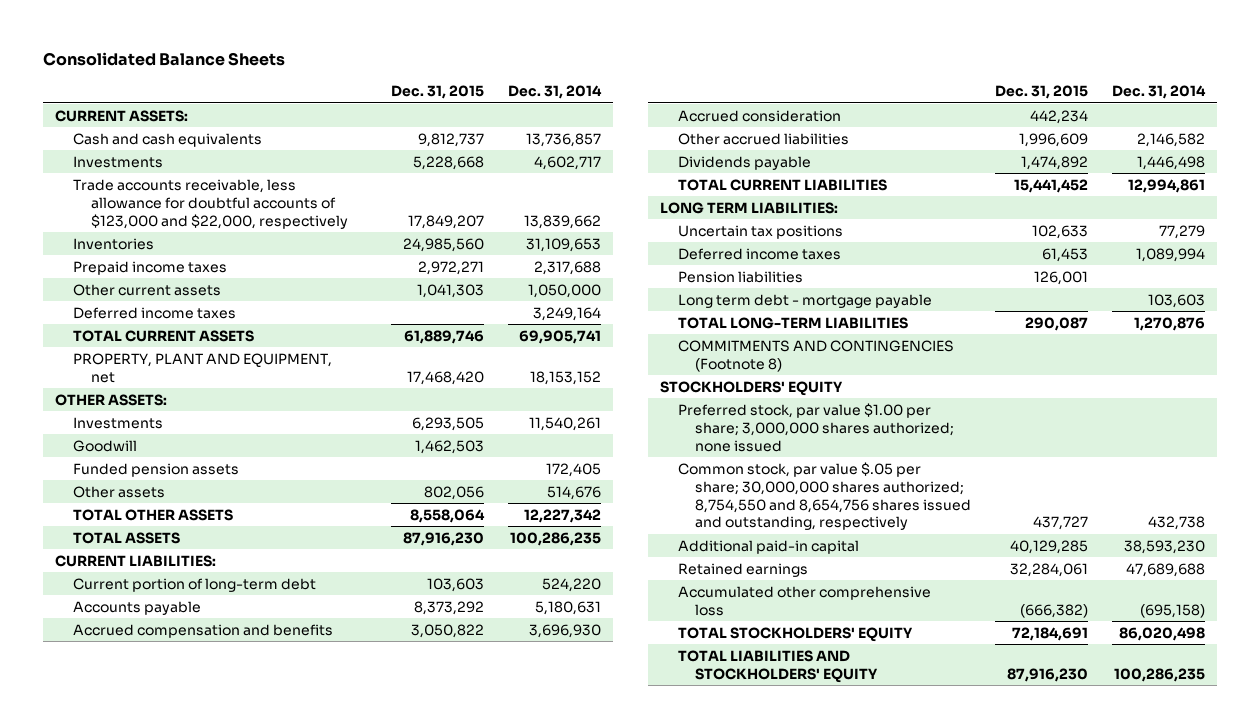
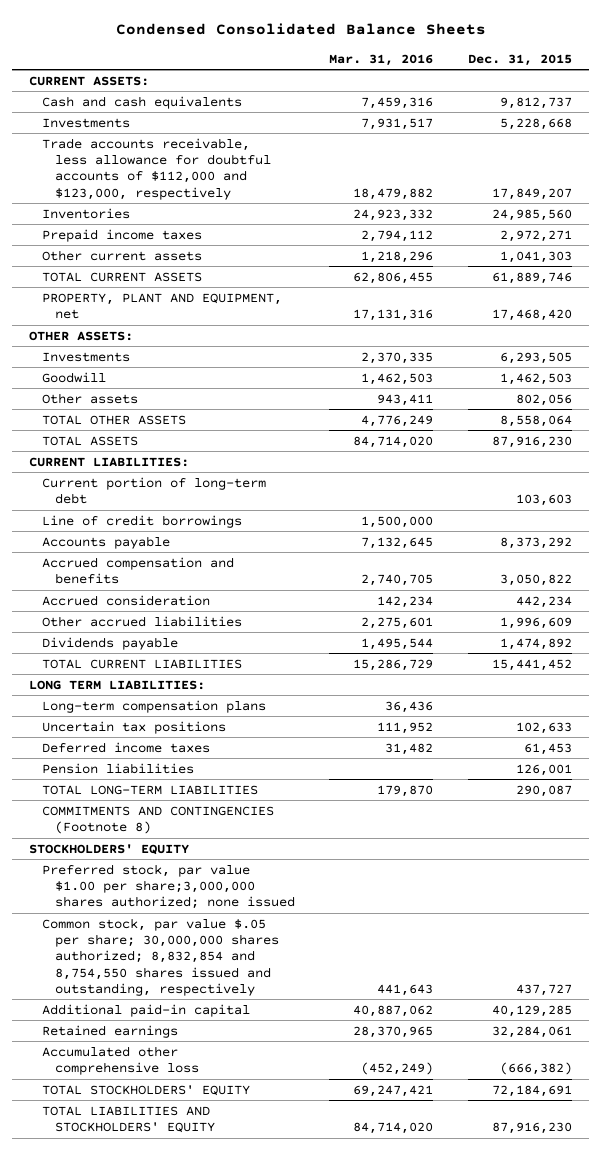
- Consolidated Balance Sheets
+ Condensed Consolidated Balance Sheets
- | Dec. 31, 2015 | Dec. 31, 2014
+ | Mar. 31, 2016 | Dec. 31, 2015
- Trade accounts receivable, less allowance for doubtful accounts of $123,000 and $22,000, respectively | 17,849,207 | 13,839,662
+ Trade accounts receivable, less allowance for doubtful accounts of $112,000 and $123,000, respectively | 18,479,882 | 17,849,207
- Deferred income taxes | | 3,249,164
- Funded pension assets | | 172,405
+ Line of credit borrowings | 1,500,000 |
+ Long-term compensation plans | 36,436 |
- Long term debt - mortgage payable | | 103,603
- Preferred stock, par value $1.00 per share; 3,000,000 shares authorized; none issued
- Common stock, par value $.05 per share; 30,000,000 shares authorized; 8,754,550 and 8,654,756 shares issued and outstanding, respectively | 437,727 | 432,738
+ Preferred stock, par value $1.00 per share;3,000,000 shares authorized; none issued
+ Common stock, par value $.05 per share; 30,000,000 shares authorized; 8,832,854 and 8,754,550 shares issued and outstanding, respectively | 441,643 | 437,727

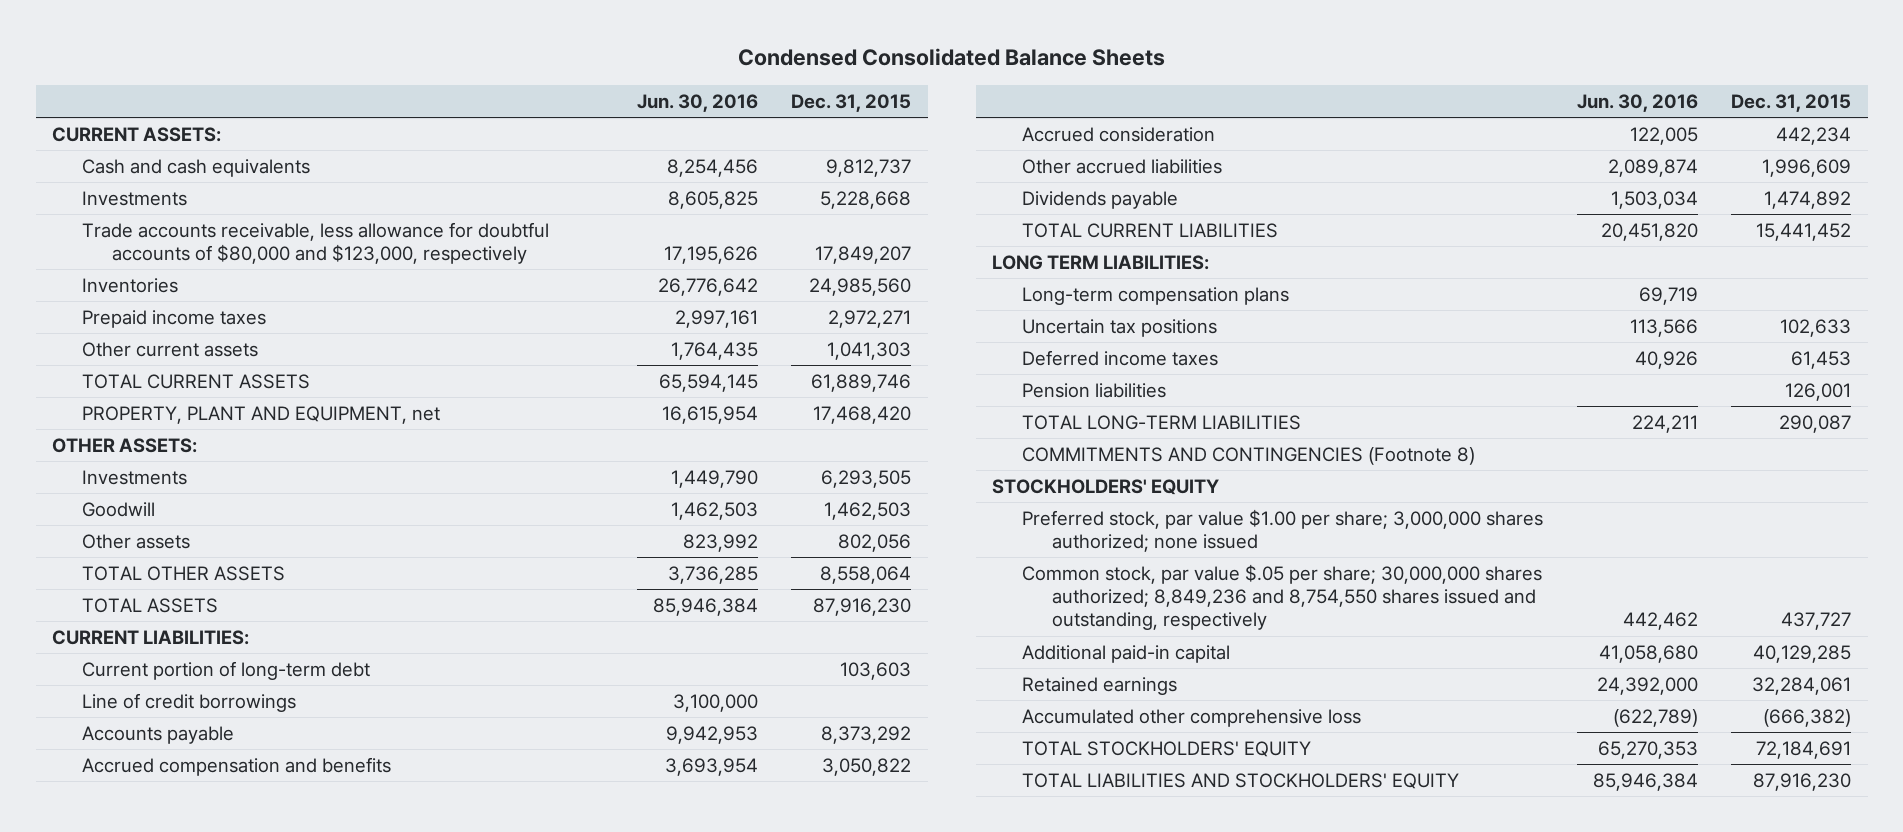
- | Mar. 31, 2016 | Dec. 31, 2015
+ | Jun. 30, 2016 | Dec. 31, 2015
- Trade accounts receivable, less allowance for doubtful accounts of $112,000 and $123,000, respectively | 18,479,882 | 17,849,207
+ Trade accounts receivable, less allowance for doubtful accounts of $80,000 and $123,000, respectively | 17,195,626 | 17,849,207
- Preferred stock, par value $1.00 per share;3,000,000 shares authorized; none issued
- Common stock, par value $.05 per share; 30,000,000 shares authorized; 8,832,854 and 8,754,550 shares issued and outstanding, respectively | 441,643 | 437,727
+ Preferred stock, par value $1.00 per share; 3,000,000 shares authorized; none issued
+ Common stock, par value $.05 per share; 30,000,000 shares authorized; 8,849,236 and 8,754,550 shares issued and outstanding, respectively | 442,462 | 437,727

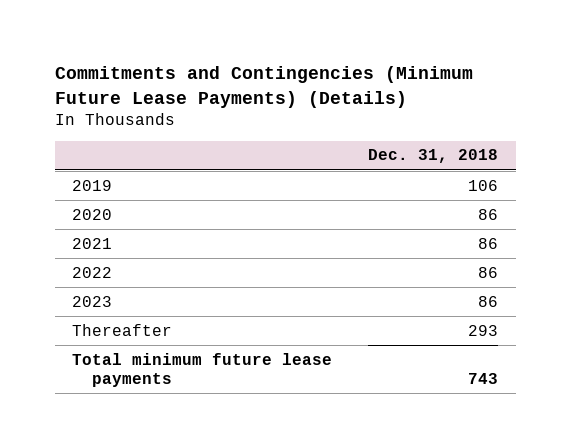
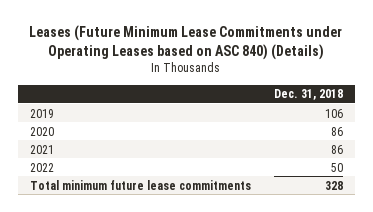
- Commitments and Contingencies (Minimum Future Lease Payments) (Details)
+ Leases (Future Minimum Lease Commitments under Operating Leases based on ASC 840) (Details)
- 2022 | 86
- 2023 | 86
- Thereafter | 293
- Total minimum future lease payments | 743
+ 2022 | 50
+ Total minimum future lease commitments | 328

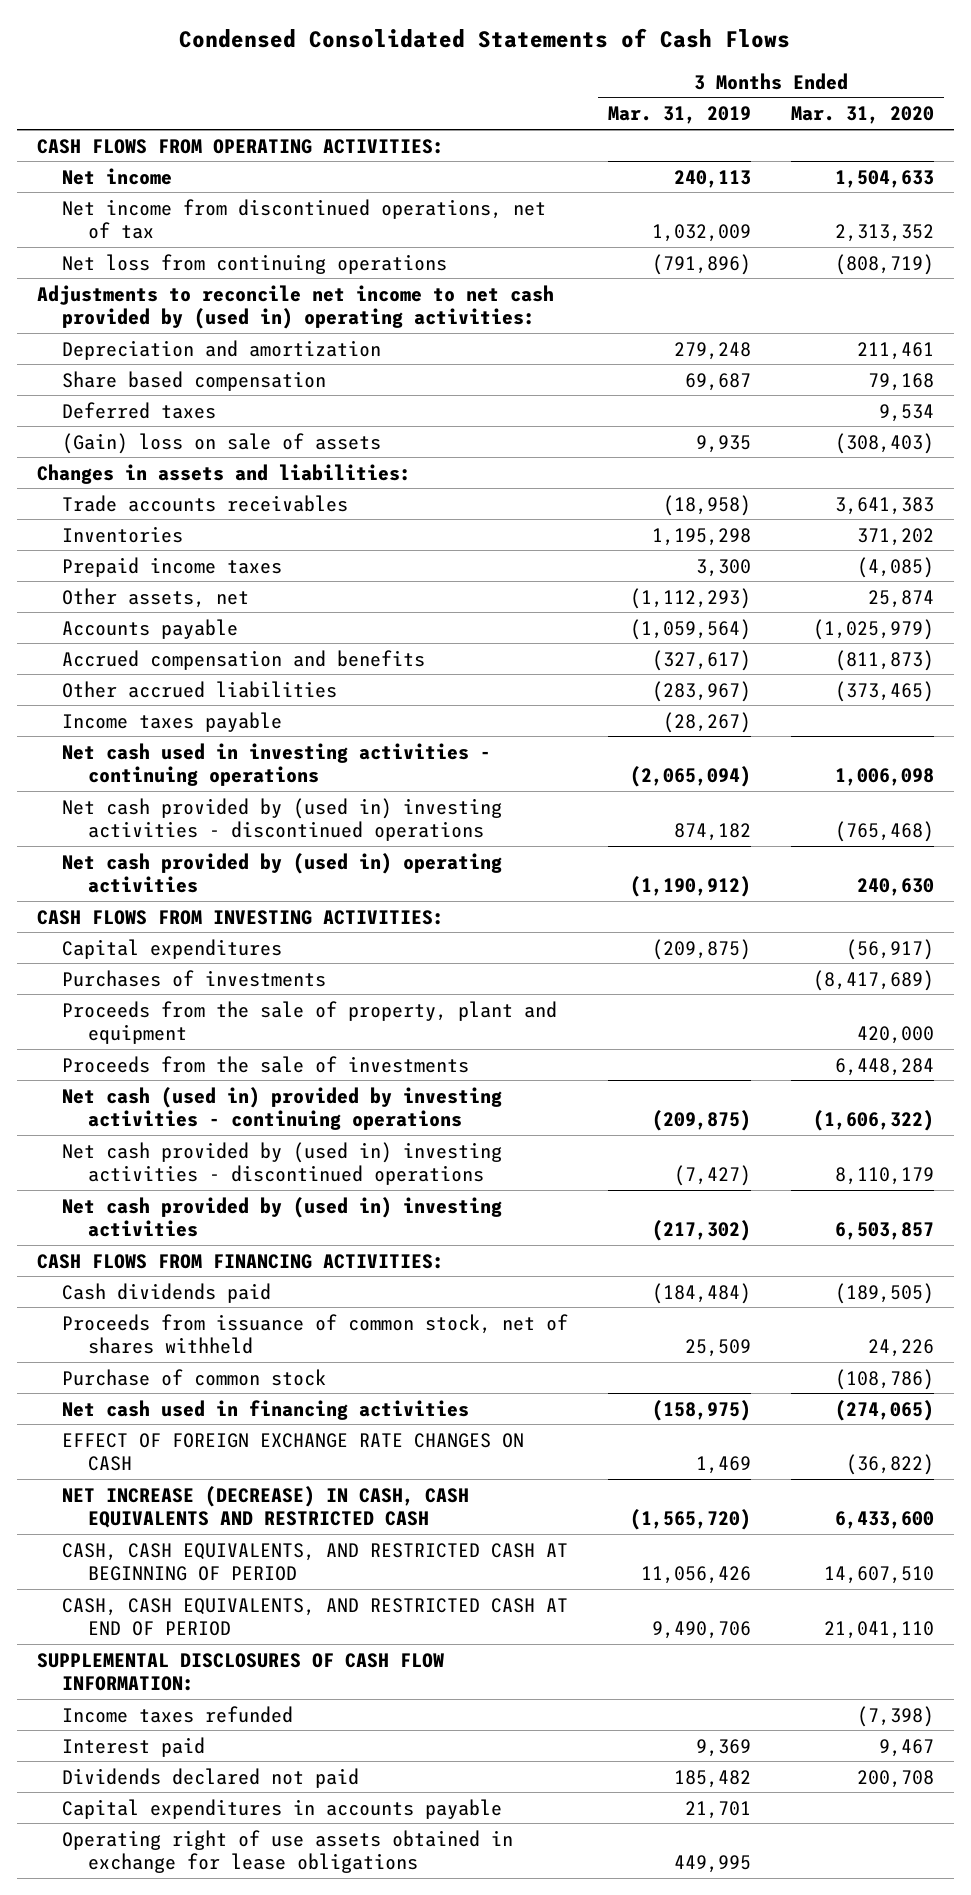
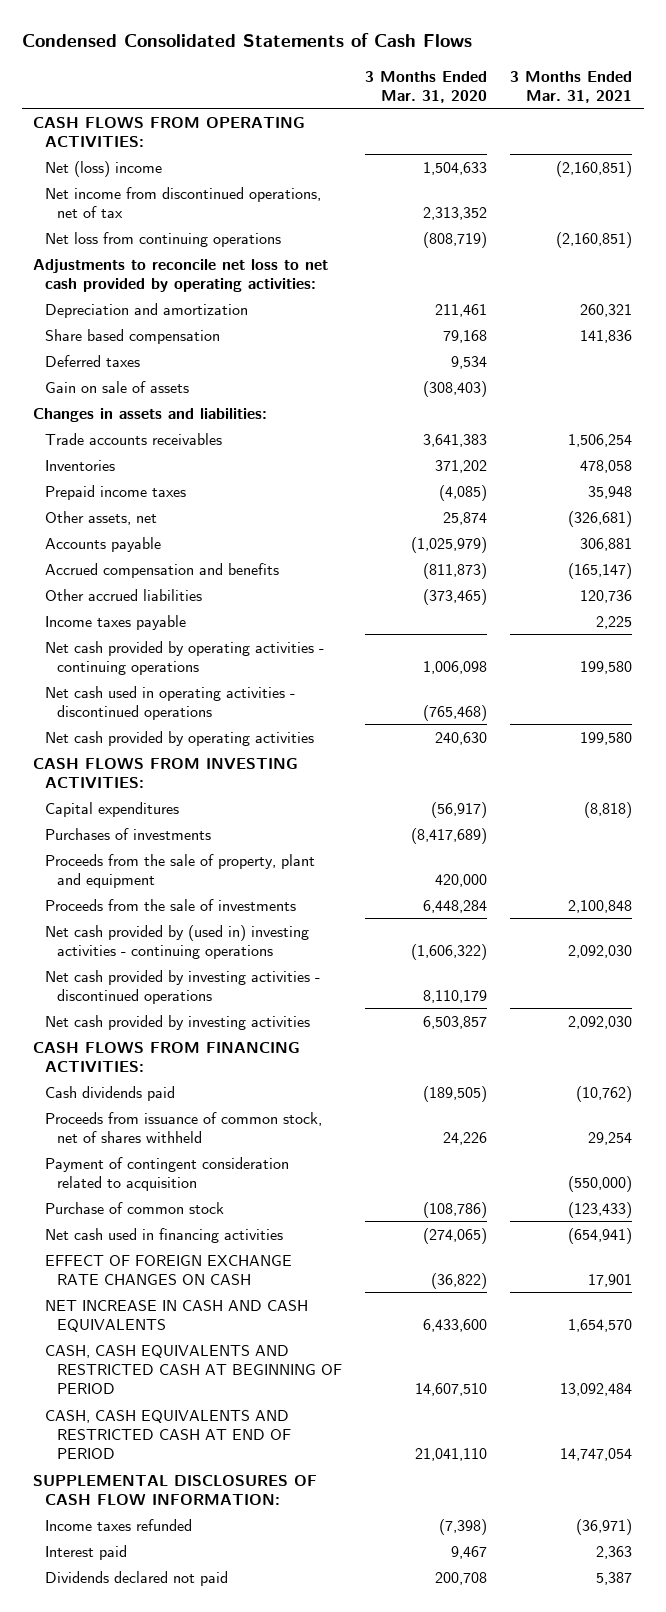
- | 3 Months Ended Mar. 31, 2019 | 3 Months Ended Mar. 31, 2020
+ | 3 Months Ended Mar. 31, 2020 | 3 Months Ended Mar. 31, 2021
- Net income | 240,113 | 1,504,633
+ Net (loss) income | 1,504,633 | (2,160,851)
- Adjustments to reconcile net income to net cash provided by (used in) operating activities:
+ Adjustments to reconcile net loss to net cash provided by operating activities:
- (Gain) loss on sale of assets | 9,935 | (308,403)
+ Gain on sale of assets | (308,403) |
- Net cash used in investing activities - continuing operations | (2,065,094) | 1,006,098
- Net cash provided by (used in) investing activities - discontinued operations | 874,182 | (765,468)
- Net cash provided by (used in) operating activities | (1,190,912) | 240,630
+ Net cash provided by operating activities - continuing operations | 1,006,098 | 199,580
+ Net cash used in operating activities - discontinued operations | (765,468) |
+ Net cash provided by operating activities | 240,630 | 199,580
- Net cash (used in) provided by investing activities - continuing operations | (209,875) | (1,606,322)
- Net cash provided by (used in) investing activities - discontinued operations | (7,427) | 8,110,179
- Net cash provided by (used in) investing activities | (217,302) | 6,503,857
+ Net cash provided by (used in) investing activities - continuing operations | (1,606,322) | 2,092,030
+ Net cash provided by investing activities - discontinued operations | 8,110,179 |
+ Net cash provided by investing activities | 6,503,857 | 2,092,030
+ Payment of contingent consideration related to acquisition | | (550,000)
- NET INCREASE (DECREASE) IN CASH, CASH EQUIVALENTS AND RESTRICTED CASH | (1,565,720) | 6,433,600
- CASH, CASH EQUIVALENTS, AND RESTRICTED CASH AT BEGINNING OF PERIOD | 11,056,426 | 14,607,510
- CASH, CASH EQUIVALENTS, AND RESTRICTED CASH AT END OF PERIOD | 9,490,706 | 21,041,110
+ NET INCREASE IN CASH AND CASH EQUIVALENTS | 6,433,600 | 1,654,570
+ CASH, CASH EQUIVALENTS AND RESTRICTED CASH AT BEGINNING OF PERIOD | 14,607,510 | 13,092,484
+ CASH, CASH EQUIVALENTS AND RESTRICTED CASH AT END OF PERIOD | 21,041,110 | 14,747,054
- Capital expenditures in accounts payable | 21,701 |
- Operating right of use assets obtained in exchange for lease obligations | 449,995 |

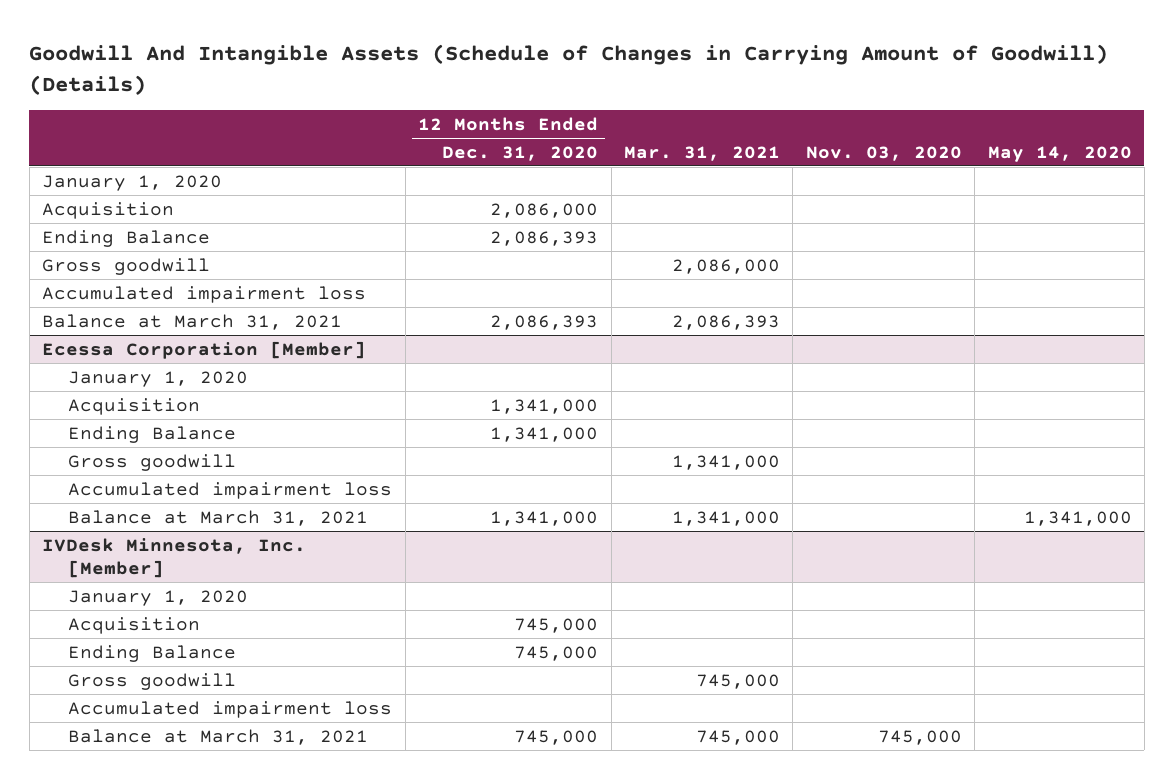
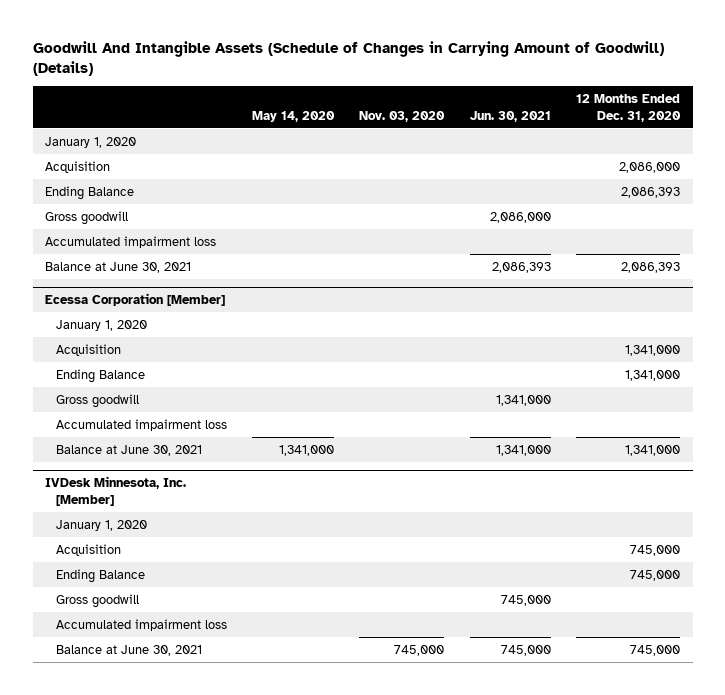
- | 12 Months Ended Dec. 31, 2020 | Mar. 31, 2021 | Nov. 03, 2020 | May 14, 2020
+ | May 14, 2020 | Nov. 03, 2020 | Jun. 30, 2021 | 12 Months Ended Dec. 31, 2020
- Balance at March 31, 2021 | 2,086,393 | 2,086,393 | |
+ Balance at June 30, 2021 | | | 2,086,393 | 2,086,393
@ Ecessa Corporation [Member]
- Balance at March 31, 2021 | 1,341,000 | 1,341,000 | | 1,341,000
+ Balance at June 30, 2021 | 1,341,000 | | 1,341,000 | 1,341,000
@ IVDesk Minnesota, Inc. [Member]
- Balance at March 31, 2021 | 745,000 | 745,000 | 745,000 |
+ Balance at June 30, 2021 | | 745,000 | 745,000 | 745,000

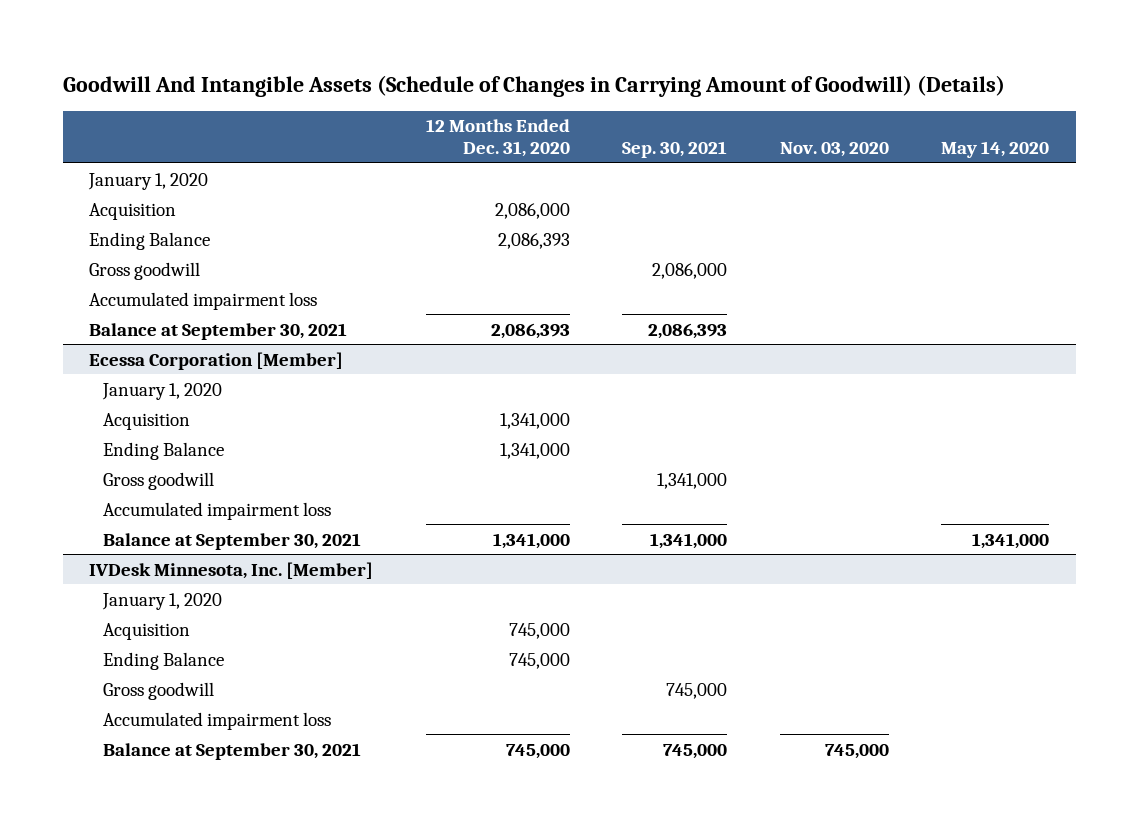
- | May 14, 2020 | Nov. 03, 2020 | Jun. 30, 2021 | 12 Months Ended Dec. 31, 2020
+ | 12 Months Ended Dec. 31, 2020 | Sep. 30, 2021 | Nov. 03, 2020 | May 14, 2020
- Balance at June 30, 2021 | | | 2,086,393 | 2,086,393
+ Balance at September 30, 2021 | 2,086,393 | 2,086,393 | |
@ Ecessa Corporation [Member]
- Balance at June 30, 2021 | 1,341,000 | | 1,341,000 | 1,341,000
+ Balance at September 30, 2021 | 1,341,000 | 1,341,000 | | 1,341,000
@ IVDesk Minnesota, Inc. [Member]
- Balance at June 30, 2021 | | 745,000 | 745,000 | 745,000
+ Balance at September 30, 2021 | 745,000 | 745,000 | 745,000 |

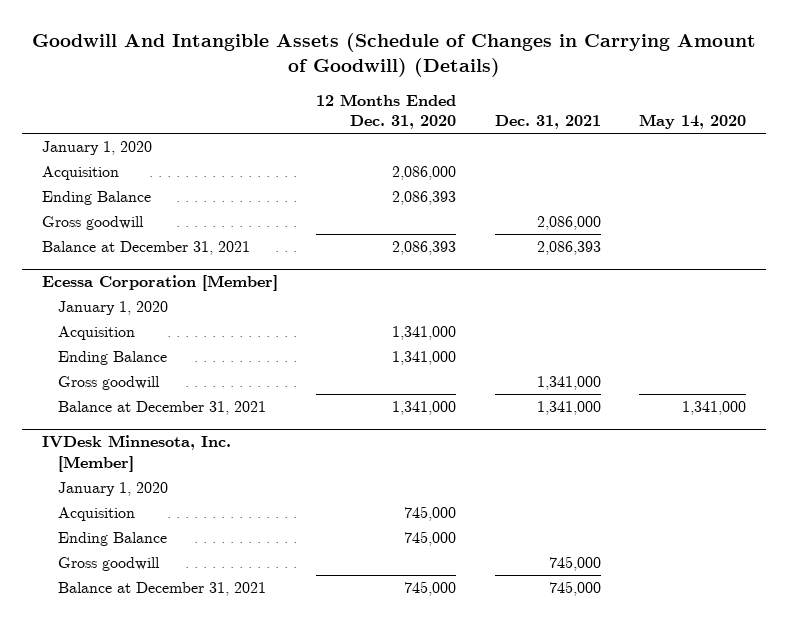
- | 12 Months Ended Dec. 31, 2020 | Sep. 30, 2021 | Nov. 03, 2020 | May 14, 2020
+ | 12 Months Ended Dec. 31, 2020 | Dec. 31, 2021 | May 14, 2020
- Accumulated impairment loss
- Balance at September 30, 2021 | 2,086,393 | 2,086,393 | |
+ Balance at December 31, 2021 | 2,086,393 | 2,086,393 |
@ Ecessa Corporation [Member]
- Accumulated impairment loss
- Balance at September 30, 2021 | 1,341,000 | 1,341,000 | | 1,341,000
+ Balance at December 31, 2021 | 1,341,000 | 1,341,000 | 1,341,000
@ IVDesk Minnesota, Inc. [Member]
- Accumulated impairment loss
- Balance at September 30, 2021 | 745,000 | 745,000 | 745,000 |
+ Balance at December 31, 2021 | 745,000 | 745,000 |

